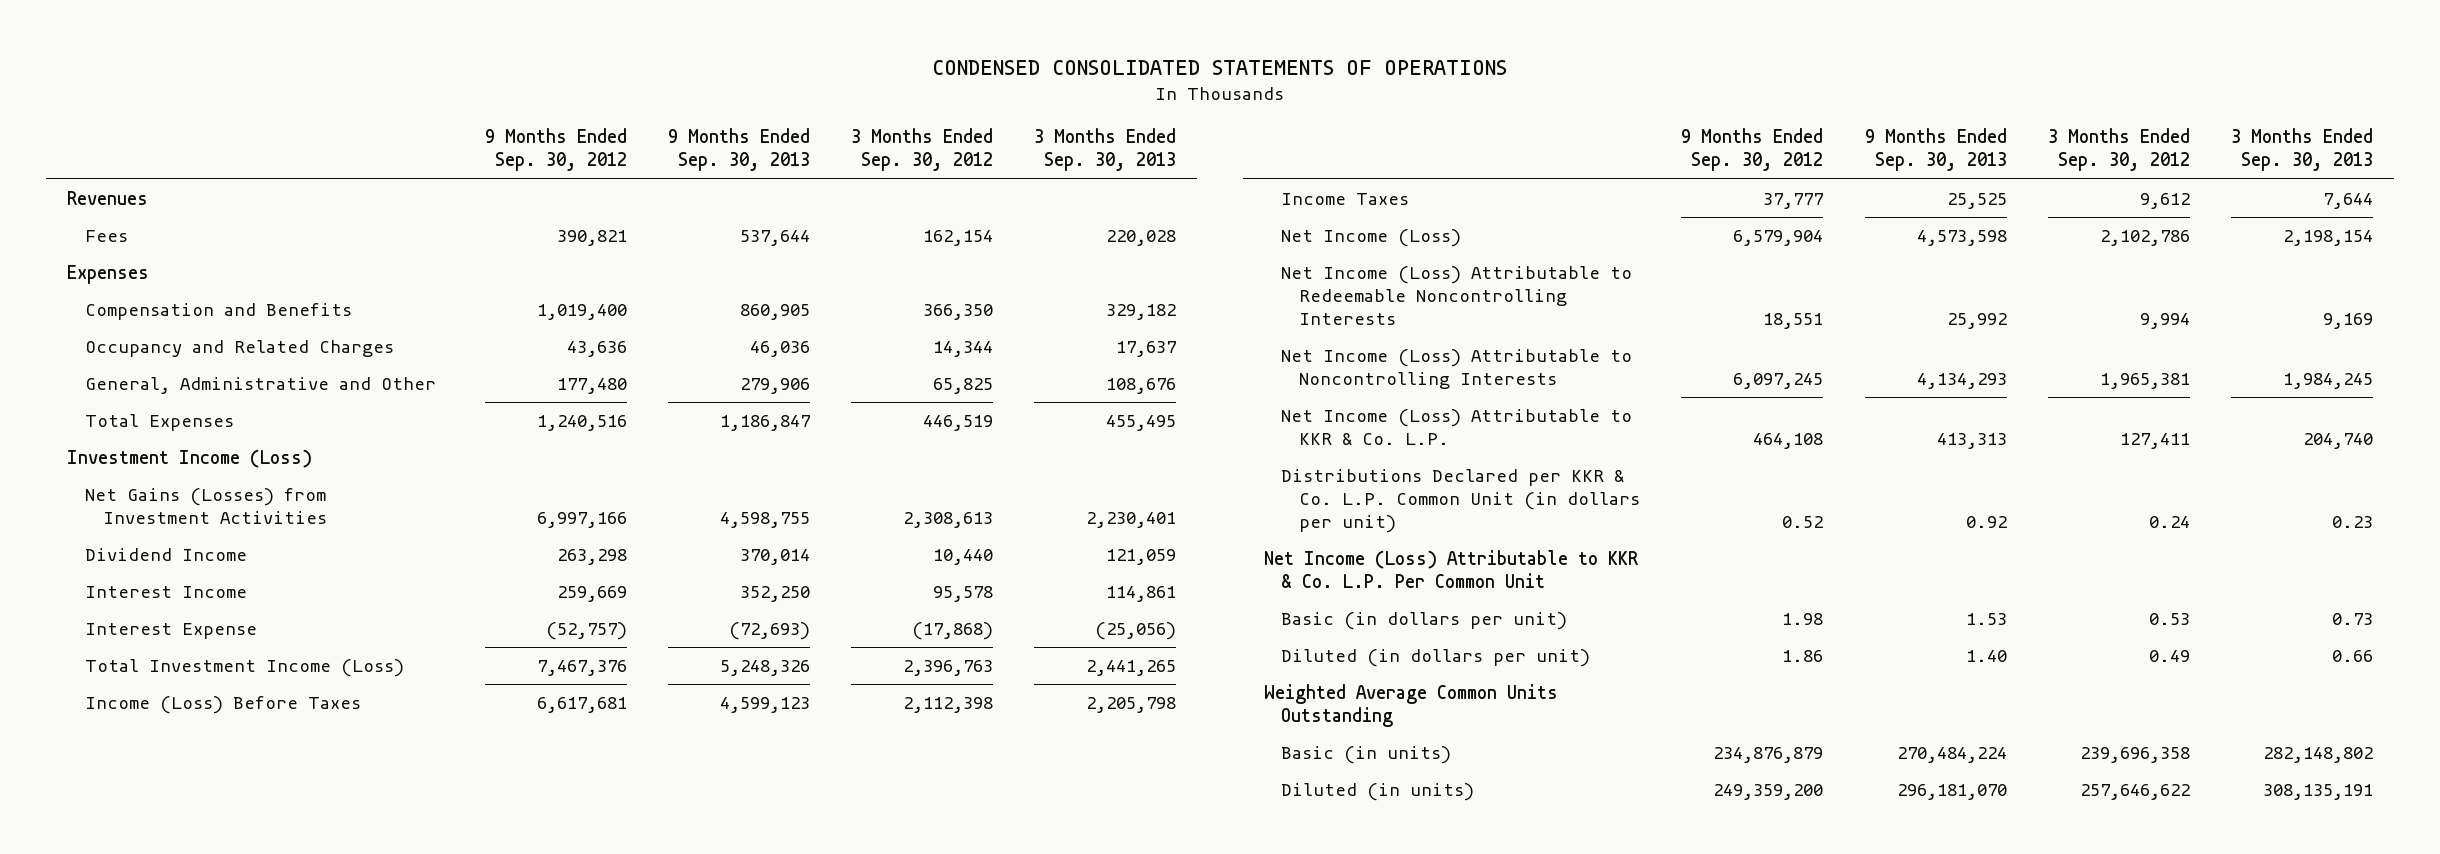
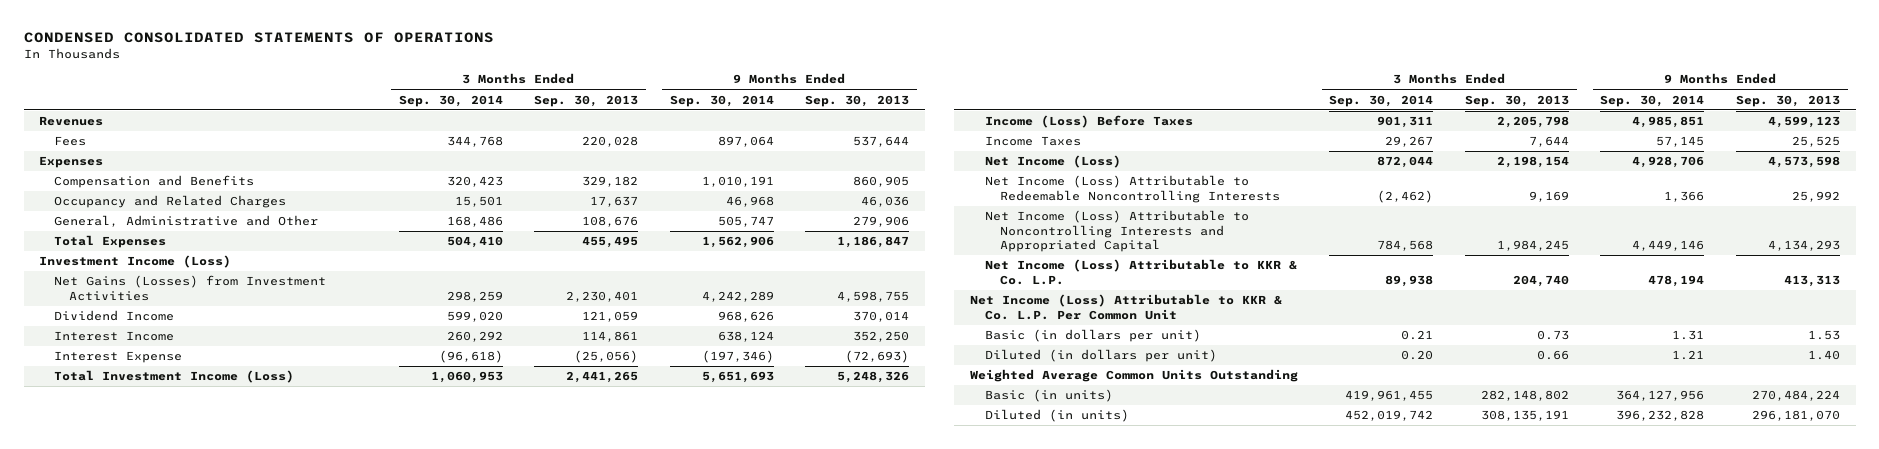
- | 9 Months Ended Sep. 30, 2012 | 9 Months Ended Sep. 30, 2013 | 3 Months Ended Sep. 30, 2012 | 3 Months Ended Sep. 30, 2013
+ | 3 Months Ended Sep. 30, 2014 | 3 Months Ended Sep. 30, 2013 | 9 Months Ended Sep. 30, 2014 | 9 Months Ended Sep. 30, 2013
- Net Income (Loss) Attributable to Noncontrolling Interests | 6,097,245 | 4,134,293 | 1,965,381 | 1,984,245
+ Net Income (Loss) Attributable to Noncontrolling Interests and Appropriated Capital | 784,568 | 1,984,245 | 4,449,146 | 4,134,293
- Distributions Declared per KKR & Co. L.P. Common Unit (in dollars per unit) | 0.52 | 0.92 | 0.24 | 0.23

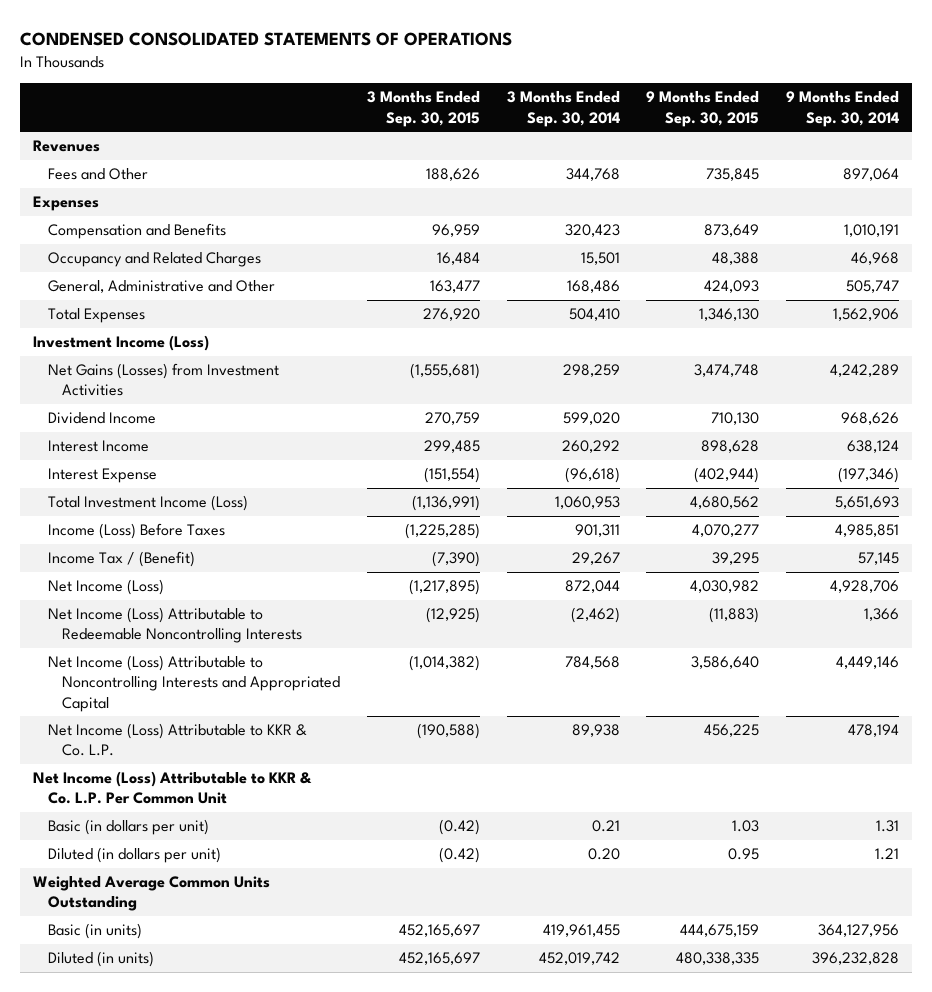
- | 3 Months Ended Sep. 30, 2014 | 3 Months Ended Sep. 30, 2013 | 9 Months Ended Sep. 30, 2014 | 9 Months Ended Sep. 30, 2013
+ | 3 Months Ended Sep. 30, 2015 | 3 Months Ended Sep. 30, 2014 | 9 Months Ended Sep. 30, 2015 | 9 Months Ended Sep. 30, 2014
- Fees | 344,768 | 220,028 | 897,064 | 537,644
+ Fees and Other | 188,626 | 344,768 | 735,845 | 897,064
- Income Taxes | 29,267 | 7,644 | 57,145 | 25,525
+ Income Tax / (Benefit) | (7,390) | 29,267 | 39,295 | 57,145

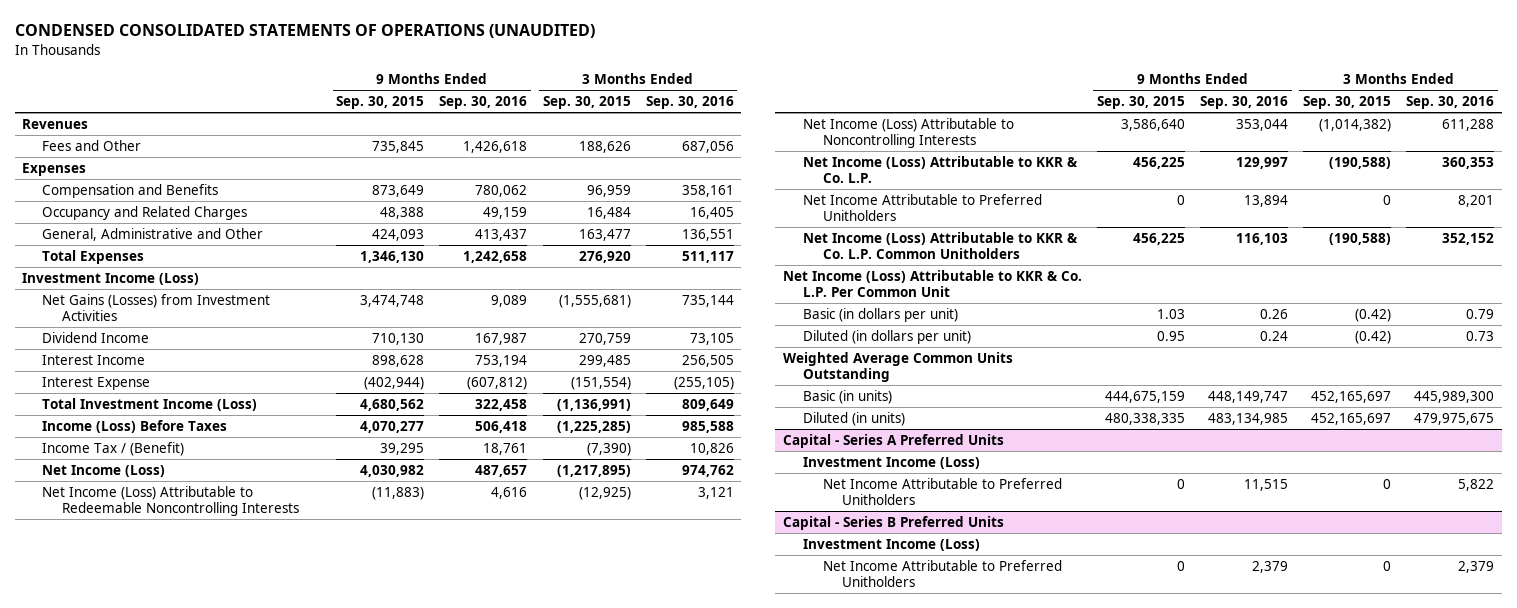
- CONDENSED CONSOLIDATED STATEMENTS OF OPERATIONS
+ CONDENSED CONSOLIDATED STATEMENTS OF OPERATIONS (UNAUDITED)
- | 3 Months Ended Sep. 30, 2015 | 3 Months Ended Sep. 30, 2014 | 9 Months Ended Sep. 30, 2015 | 9 Months Ended Sep. 30, 2014
+ | 9 Months Ended Sep. 30, 2015 | 9 Months Ended Sep. 30, 2016 | 3 Months Ended Sep. 30, 2015 | 3 Months Ended Sep. 30, 2016
- Net Income (Loss) Attributable to Noncontrolling Interests and Appropriated Capital | (1,014,382) | 784,568 | 3,586,640 | 4,449,146
+ Net Income (Loss) Attributable to Noncontrolling Interests | 3,586,640 | 353,044 | (1,014,382) | 611,288
+ Net Income Attributable to Preferred Unitholders | 0 | 13,894 | 0 | 8,201
+ Net Income (Loss) Attributable to KKR & Co. L.P. Common Unitholders | 456,225 | 116,103 | (190,588) | 352,152
+ Capital - Series A Preferred Units
+ Investment Income (Loss)
+ Net Income Attributable to Preferred Unitholders | 0 | 11,515 | 0 | 5,822
+ Capital - Series B Preferred Units
+ Investment Income (Loss)
+ Net Income Attributable to Preferred Unitholders | 0 | 2,379 | 0 | 2,379

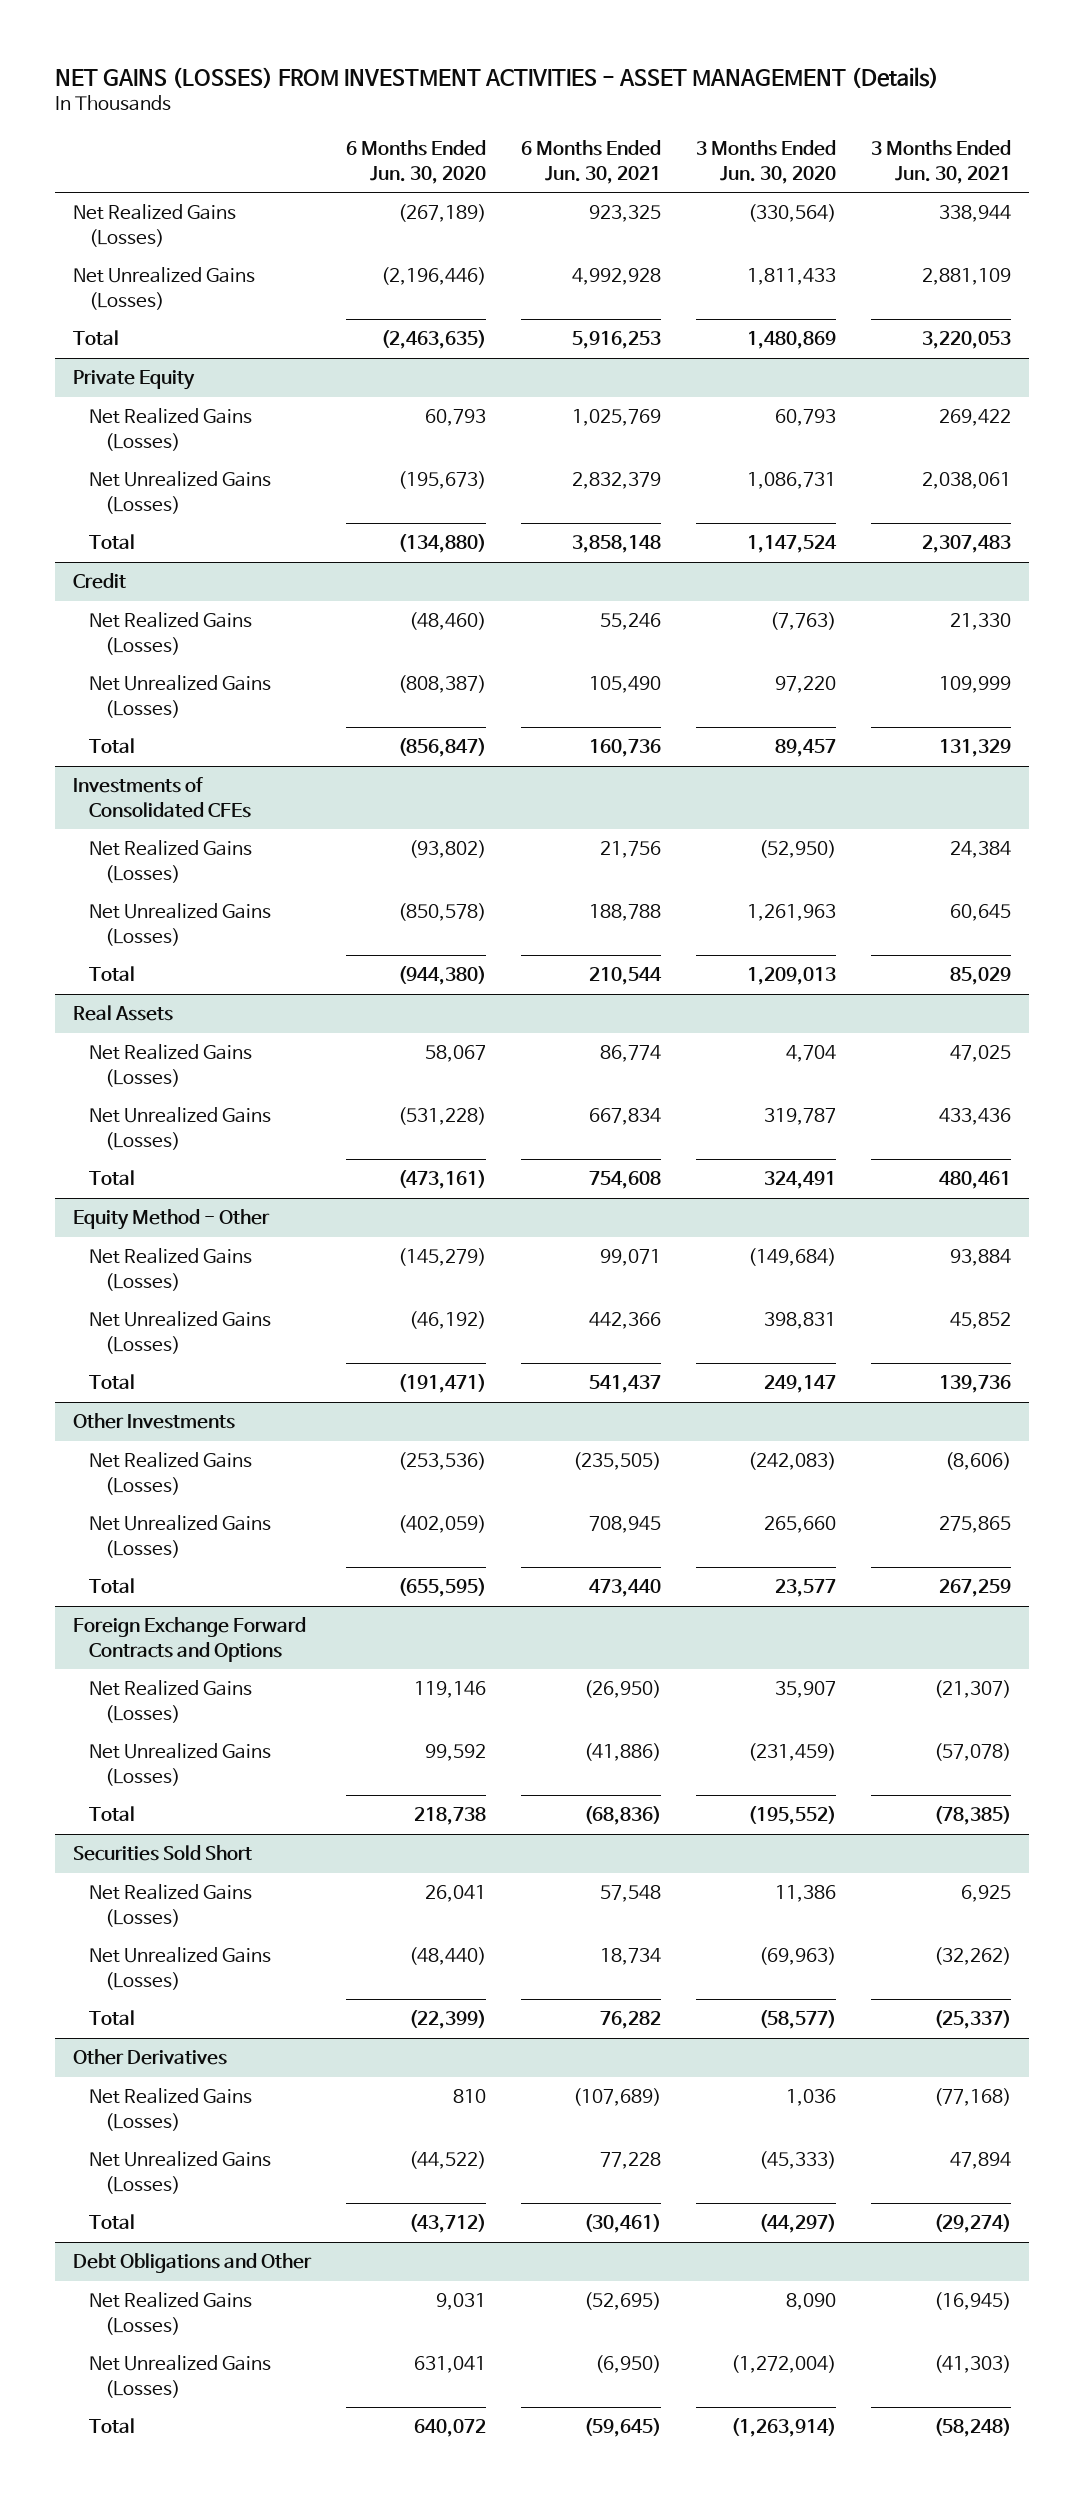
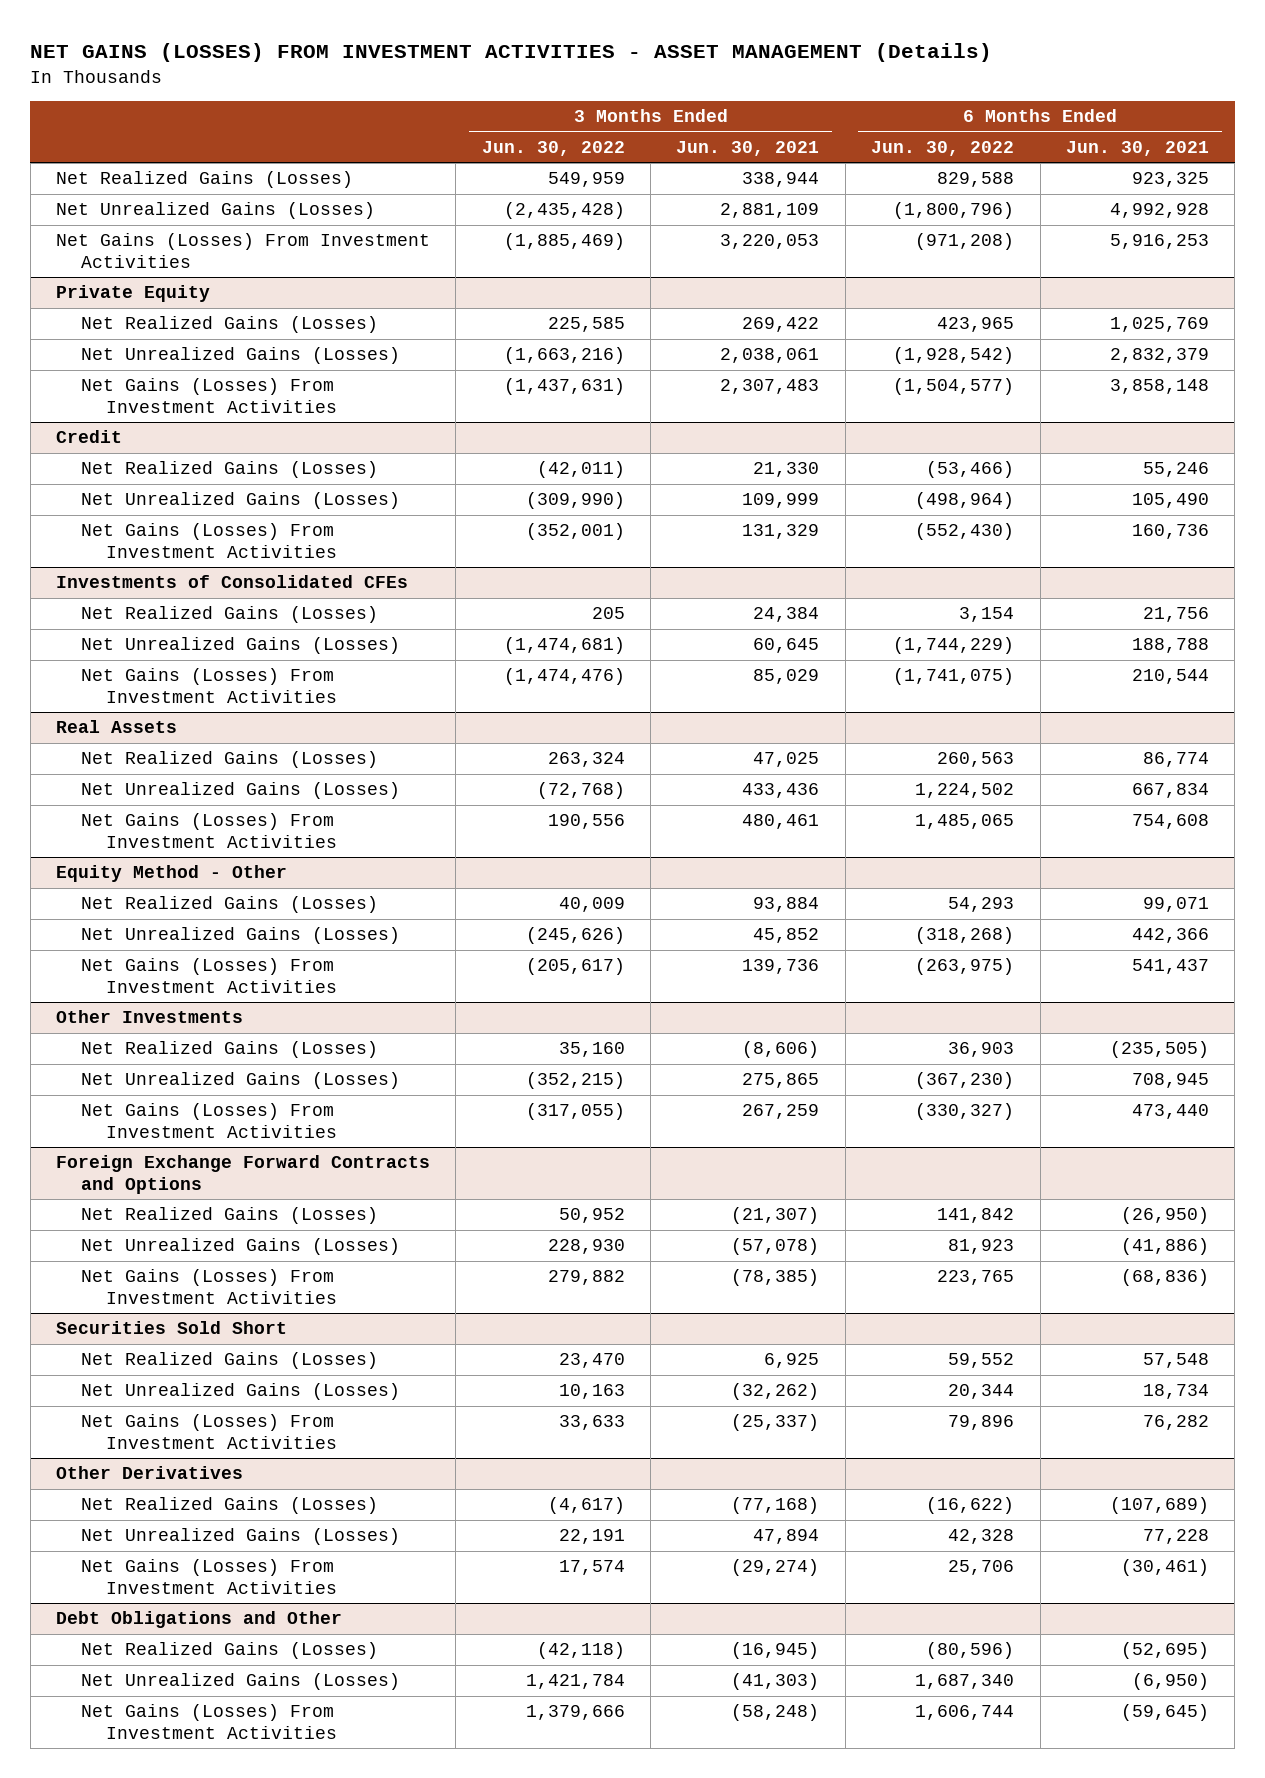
- | 6 Months Ended Jun. 30, 2020 | 6 Months Ended Jun. 30, 2021 | 3 Months Ended Jun. 30, 2020 | 3 Months Ended Jun. 30, 2021
+ | 3 Months Ended Jun. 30, 2022 | 3 Months Ended Jun. 30, 2021 | 6 Months Ended Jun. 30, 2022 | 6 Months Ended Jun. 30, 2021
- Total | (2,463,635) | 5,916,253 | 1,480,869 | 3,220,053
+ Net Gains (Losses) From Investment Activities | (1,885,469) | 3,220,053 | (971,208) | 5,916,253
@ Private Equity
- Total | (134,880) | 3,858,148 | 1,147,524 | 2,307,483
+ Net Gains (Losses) From Investment Activities | (1,437,631) | 2,307,483 | (1,504,577) | 3,858,148
@ Credit
- Total | (856,847) | 160,736 | 89,457 | 131,329
+ Net Gains (Losses) From Investment Activities | (352,001) | 131,329 | (552,430) | 160,736
@ Investments of Consolidated CFEs
- Total | (944,380) | 210,544 | 1,209,013 | 85,029
+ Net Gains (Losses) From Investment Activities | (1,474,476) | 85,029 | (1,741,075) | 210,544
@ Real Assets
- Total | (473,161) | 754,608 | 324,491 | 480,461
+ Net Gains (Losses) From Investment Activities | 190,556 | 480,461 | 1,485,065 | 754,608
@ Equity Method - Other
- Total | (191,471) | 541,437 | 249,147 | 139,736
+ Net Gains (Losses) From Investment Activities | (205,617) | 139,736 | (263,975) | 541,437
@ Other Investments
- Total | (655,595) | 473,440 | 23,577 | 267,259
+ Net Gains (Losses) From Investment Activities | (317,055) | 267,259 | (330,327) | 473,440
@ Foreign Exchange Forward Contracts and Options
- Total | 218,738 | (68,836) | (195,552) | (78,385)
+ Net Gains (Losses) From Investment Activities | 279,882 | (78,385) | 223,765 | (68,836)
@ Securities Sold Short
- Total | (22,399) | 76,282 | (58,577) | (25,337)
+ Net Gains (Losses) From Investment Activities | 33,633 | (25,337) | 79,896 | 76,282
@ Other Derivatives
- Total | (43,712) | (30,461) | (44,297) | (29,274)
+ Net Gains (Losses) From Investment Activities | 17,574 | (29,274) | 25,706 | (30,461)
@ Debt Obligations and Other
- Total | 640,072 | (59,645) | (1,263,914) | (58,248)
+ Net Gains (Losses) From Investment Activities | 1,379,666 | (58,248) | 1,606,744 | (59,645)

